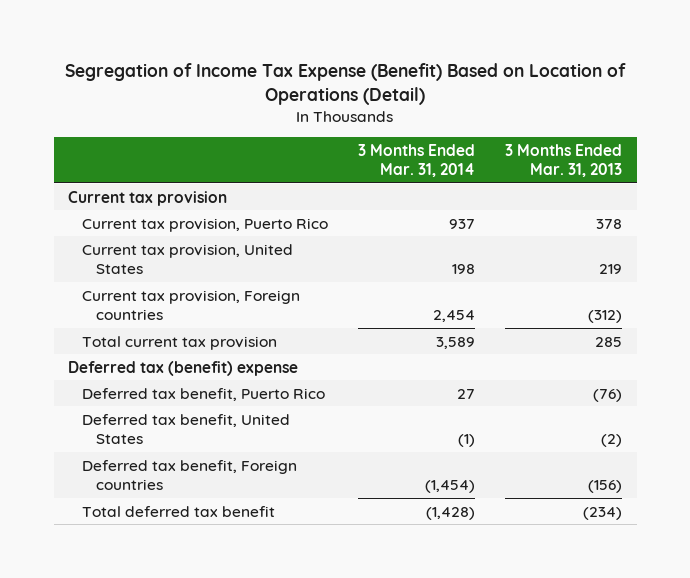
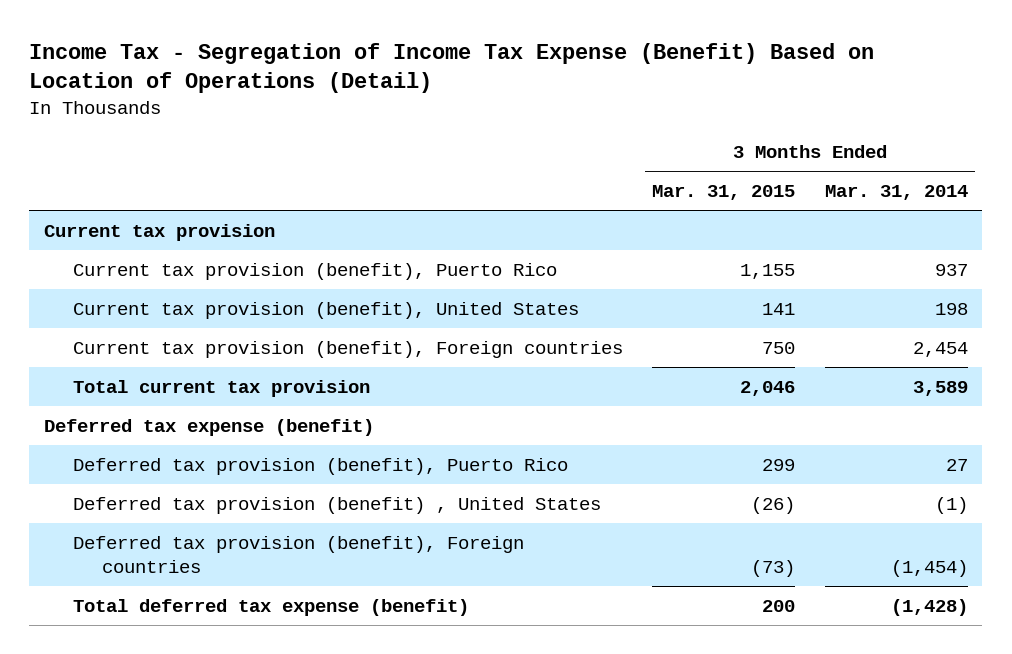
- Segregation of Income Tax Expense (Benefit) Based on Location of Operations (Detail)
+ Income Tax - Segregation of Income Tax Expense (Benefit) Based on Location of Operations (Detail)
- | 3 Months Ended Mar. 31, 2014 | 3 Months Ended Mar. 31, 2013
+ | 3 Months Ended Mar. 31, 2015 | 3 Months Ended Mar. 31, 2014
- Current tax provision, Puerto Rico | 937 | 378
- Current tax provision, United States | 198 | 219
- Current tax provision, Foreign countries | 2,454 | (312)
+ Current tax provision (benefit), Puerto Rico | 1,155 | 937
+ Current tax provision (benefit), United States | 141 | 198
+ Current tax provision (benefit), Foreign countries | 750 | 2,454
- Deferred tax (benefit) expense
- Deferred tax benefit, Puerto Rico | 27 | (76)
- Deferred tax benefit, United States | (1) | (2)
- Deferred tax benefit, Foreign countries | (1,454) | (156)
- Total deferred tax benefit | (1,428) | (234)
+ Deferred tax expense (benefit)
+ Deferred tax provision (benefit), Puerto Rico | 299 | 27
+ Deferred tax provision (benefit) , United States | (26) | (1)
+ Deferred tax provision (benefit), Foreign countries | (73) | (1,454)
+ Total deferred tax expense (benefit) | 200 | (1,428)

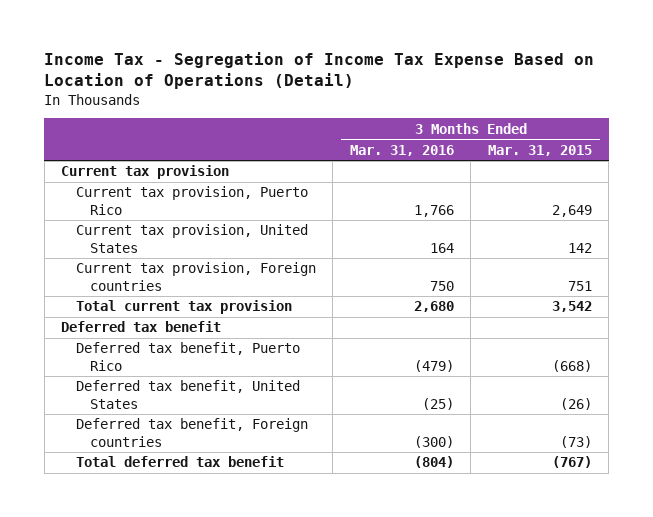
- Income Tax - Segregation of Income Tax Expense (Benefit) Based on Location of Operations (Detail)
+ Income Tax - Segregation of Income Tax Expense Based on Location of Operations (Detail)
- | 3 Months Ended Mar. 31, 2015 | 3 Months Ended Mar. 31, 2014
+ | 3 Months Ended Mar. 31, 2016 | 3 Months Ended Mar. 31, 2015
- Current tax provision (benefit), Puerto Rico | 1,155 | 937
- Current tax provision (benefit), United States | 141 | 198
- Current tax provision (benefit), Foreign countries | 750 | 2,454
- Total current tax provision | 2,046 | 3,589
- Deferred tax expense (benefit)
- Deferred tax provision (benefit), Puerto Rico | 299 | 27
- Deferred tax provision (benefit) , United States | (26) | (1)
- Deferred tax provision (benefit), Foreign countries | (73) | (1,454)
- Total deferred tax expense (benefit) | 200 | (1,428)
+ Current tax provision, Puerto Rico | 1,766 | 2,649
+ Current tax provision, United States | 164 | 142
+ Current tax provision, Foreign countries | 750 | 751
+ Total current tax provision | 2,680 | 3,542
+ Deferred tax benefit
+ Deferred tax benefit, Puerto Rico | (479) | (668)
+ Deferred tax benefit, United States | (25) | (26)
+ Deferred tax benefit, Foreign countries | (300) | (73)
+ Total deferred tax benefit | (804) | (767)

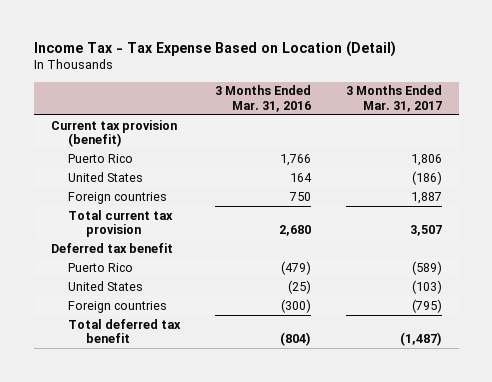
- Income Tax - Segregation of Income Tax Expense Based on Location of Operations (Detail)
+ Income Tax - Tax Expense Based on Location (Detail)
- | 3 Months Ended Mar. 31, 2016 | 3 Months Ended Mar. 31, 2015
+ | 3 Months Ended Mar. 31, 2016 | 3 Months Ended Mar. 31, 2017
- Current tax provision
- Current tax provision, Puerto Rico | 1,766 | 2,649
- Current tax provision, United States | 164 | 142
- Current tax provision, Foreign countries | 750 | 751
+ Current tax provision (benefit)
+ Puerto Rico | 1,766 | 1,806
+ United States | 164 | (186)
+ Foreign countries | 750 | 1,887
- Deferred tax benefit, Puerto Rico | (479) | (668)
- Deferred tax benefit, United States | (25) | (26)
- Deferred tax benefit, Foreign countries | (300) | (73)
+ Puerto Rico | (479) | (589)
+ United States | (25) | (103)
+ Foreign countries | (300) | (795)

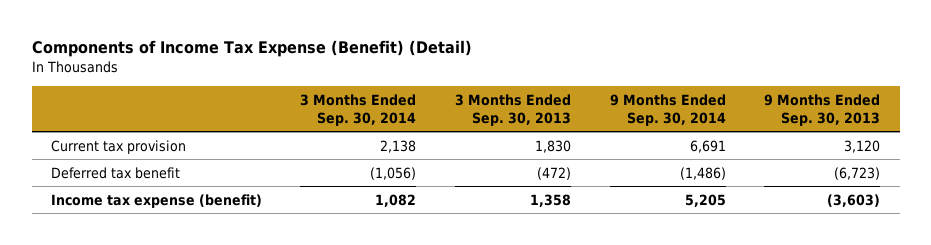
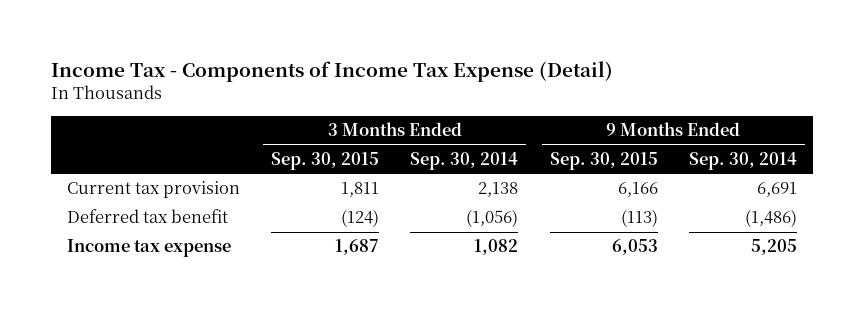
- Components of Income Tax Expense (Benefit) (Detail)
+ Income Tax - Components of Income Tax Expense (Detail)
- | 3 Months Ended Sep. 30, 2014 | 3 Months Ended Sep. 30, 2013 | 9 Months Ended Sep. 30, 2014 | 9 Months Ended Sep. 30, 2013
+ | 3 Months Ended Sep. 30, 2015 | 3 Months Ended Sep. 30, 2014 | 9 Months Ended Sep. 30, 2015 | 9 Months Ended Sep. 30, 2014
- Income tax expense (benefit) | 1,082 | 1,358 | 5,205 | (3,603)
+ Income tax expense | 1,687 | 1,082 | 6,053 | 5,205

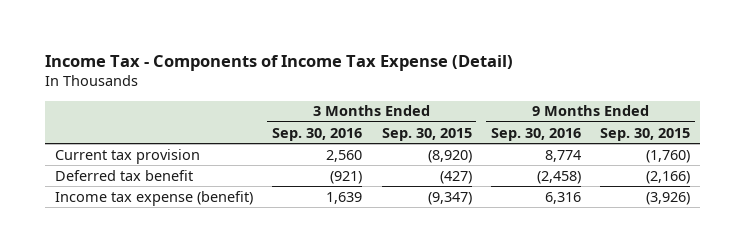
- | 3 Months Ended Sep. 30, 2015 | 3 Months Ended Sep. 30, 2014 | 9 Months Ended Sep. 30, 2015 | 9 Months Ended Sep. 30, 2014
+ | 3 Months Ended Sep. 30, 2016 | 3 Months Ended Sep. 30, 2015 | 9 Months Ended Sep. 30, 2016 | 9 Months Ended Sep. 30, 2015
- Current tax provision | 1,811 | 2,138 | 6,166 | 6,691
- Deferred tax benefit | (124) | (1,056) | (113) | (1,486)
- Income tax expense | 1,687 | 1,082 | 6,053 | 5,205
+ Current tax provision | 2,560 | (8,920) | 8,774 | (1,760)
+ Deferred tax benefit | (921) | (427) | (2,458) | (2,166)
+ Income tax expense (benefit) | 1,639 | (9,347) | 6,316 | (3,926)

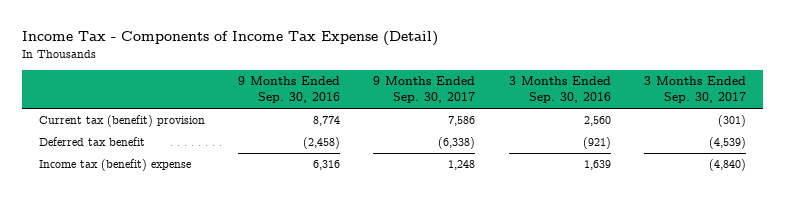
- | 3 Months Ended Sep. 30, 2016 | 3 Months Ended Sep. 30, 2015 | 9 Months Ended Sep. 30, 2016 | 9 Months Ended Sep. 30, 2015
+ | 9 Months Ended Sep. 30, 2016 | 9 Months Ended Sep. 30, 2017 | 3 Months Ended Sep. 30, 2016 | 3 Months Ended Sep. 30, 2017
- Current tax provision | 2,560 | (8,920) | 8,774 | (1,760)
+ Current tax (benefit) provision | 8,774 | 7,586 | 2,560 | (301)
- Income tax expense (benefit) | 1,639 | (9,347) | 6,316 | (3,926)
+ Income tax (benefit) expense | 6,316 | 1,248 | 1,639 | (4,840)

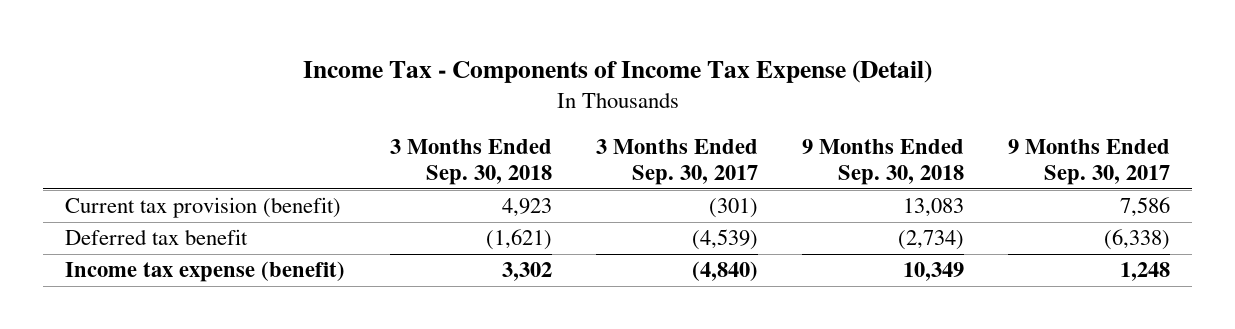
- | 9 Months Ended Sep. 30, 2016 | 9 Months Ended Sep. 30, 2017 | 3 Months Ended Sep. 30, 2016 | 3 Months Ended Sep. 30, 2017
+ | 3 Months Ended Sep. 30, 2018 | 3 Months Ended Sep. 30, 2017 | 9 Months Ended Sep. 30, 2018 | 9 Months Ended Sep. 30, 2017
- Current tax (benefit) provision | 8,774 | 7,586 | 2,560 | (301)
+ Current tax provision (benefit) | 4,923 | (301) | 13,083 | 7,586
- Income tax (benefit) expense | 6,316 | 1,248 | 1,639 | (4,840)
+ Income tax expense (benefit) | 3,302 | (4,840) | 10,349 | 1,248

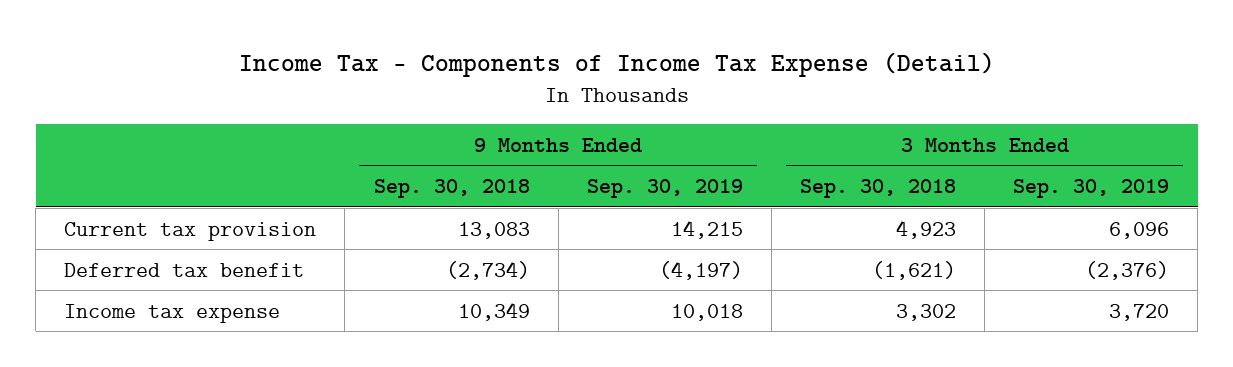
- | 3 Months Ended Sep. 30, 2018 | 3 Months Ended Sep. 30, 2017 | 9 Months Ended Sep. 30, 2018 | 9 Months Ended Sep. 30, 2017
+ | 9 Months Ended Sep. 30, 2018 | 9 Months Ended Sep. 30, 2019 | 3 Months Ended Sep. 30, 2018 | 3 Months Ended Sep. 30, 2019
- Current tax provision (benefit) | 4,923 | (301) | 13,083 | 7,586
+ Current tax provision | 13,083 | 14,215 | 4,923 | 6,096
- Income tax expense (benefit) | 3,302 | (4,840) | 10,349 | 1,248
+ Income tax expense | 10,349 | 10,018 | 3,302 | 3,720

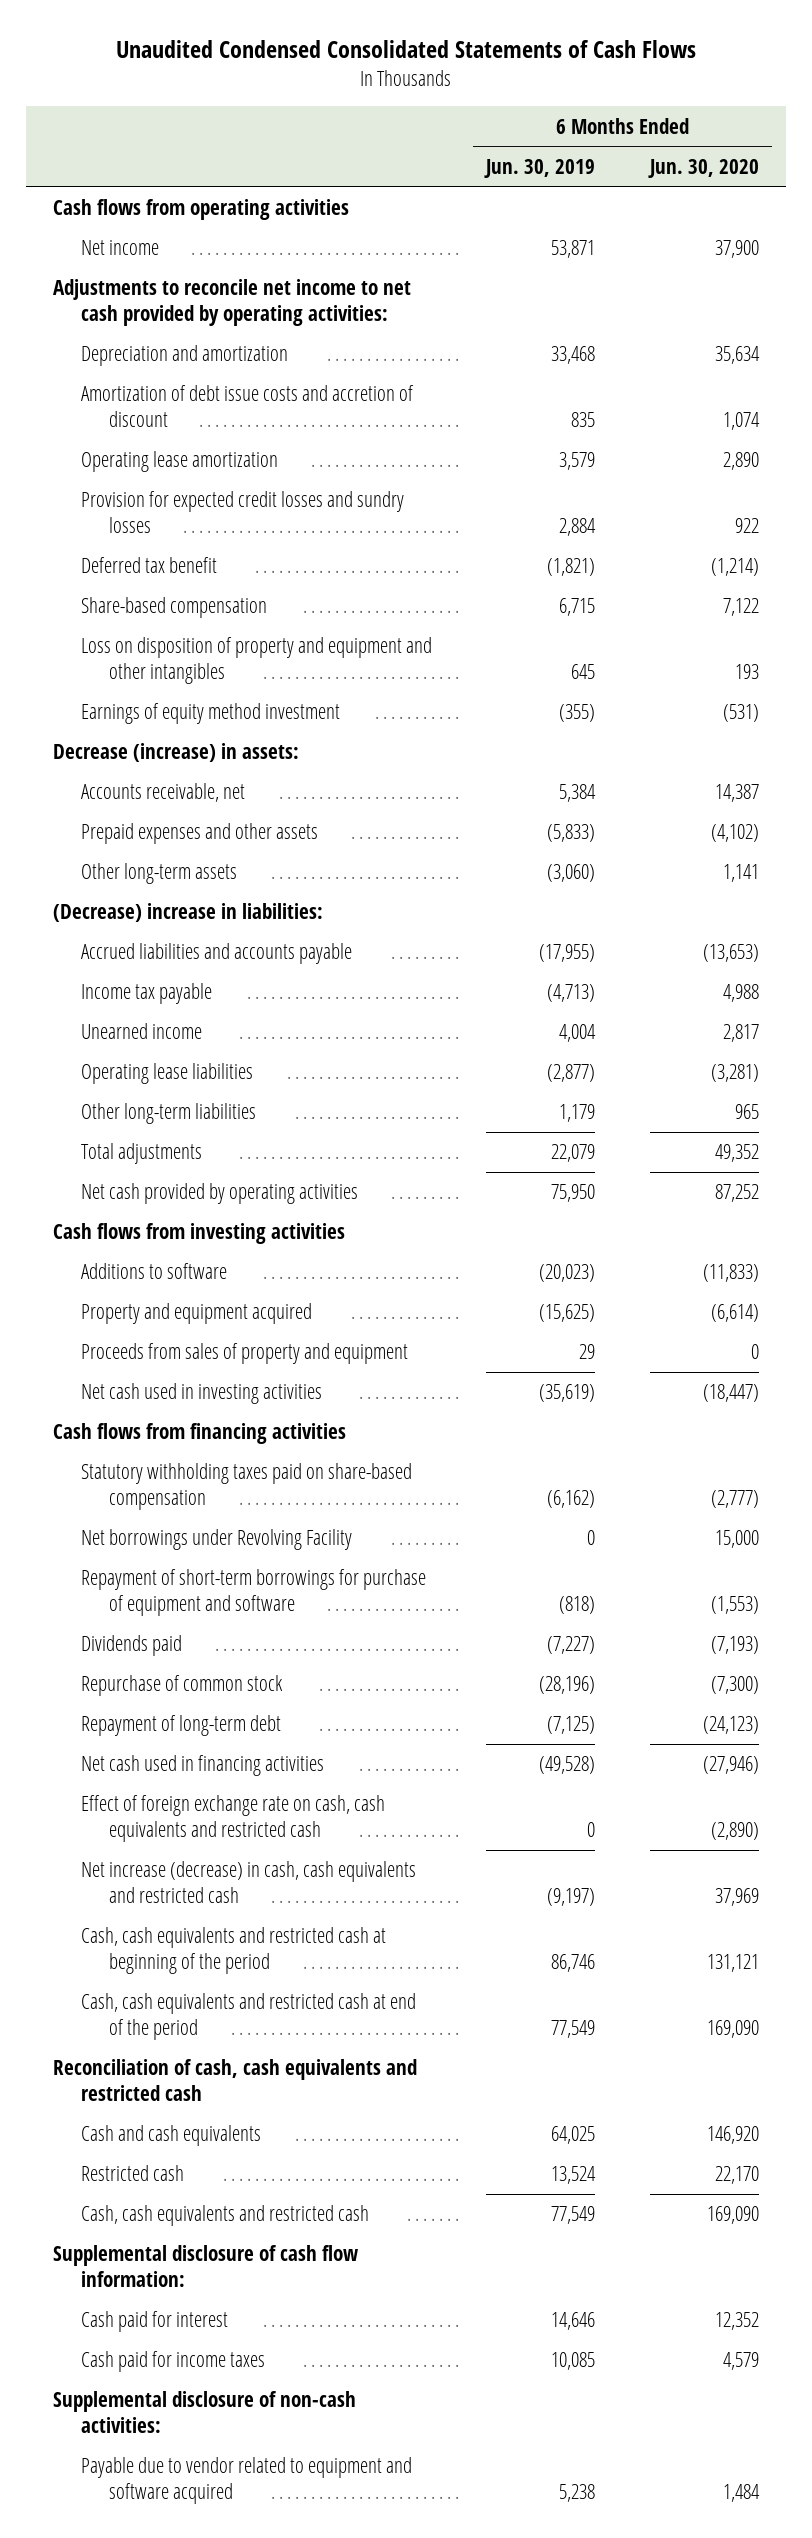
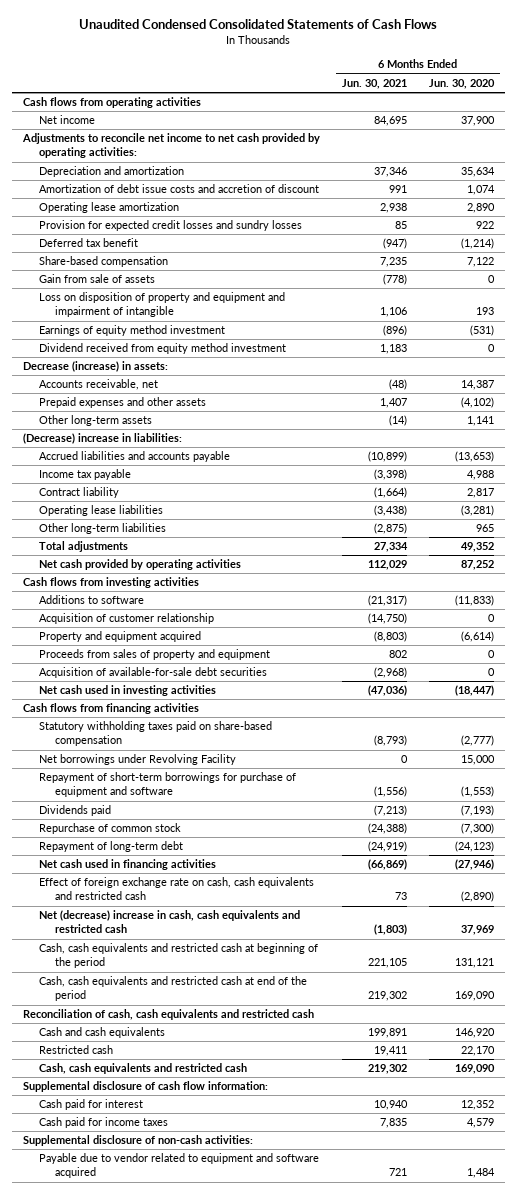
- | 6 Months Ended Jun. 30, 2019 | 6 Months Ended Jun. 30, 2020
+ | 6 Months Ended Jun. 30, 2021 | 6 Months Ended Jun. 30, 2020
- Loss on disposition of property and equipment and other intangibles | 645 | 193
+ Gain from sale of assets | (778) | 0
+ Loss on disposition of property and equipment and impairment of intangible | 1,106 | 193
+ Dividend received from equity method investment | 1,183 | 0
- Unearned income | 4,004 | 2,817
+ Contract liability | (1,664) | 2,817
+ Acquisition of customer relationship | (14,750) | 0
+ Acquisition of available-for-sale debt securities | (2,968) | 0
- Net increase (decrease) in cash, cash equivalents and restricted cash | (9,197) | 37,969
+ Net (decrease) increase in cash, cash equivalents and restricted cash | (1,803) | 37,969

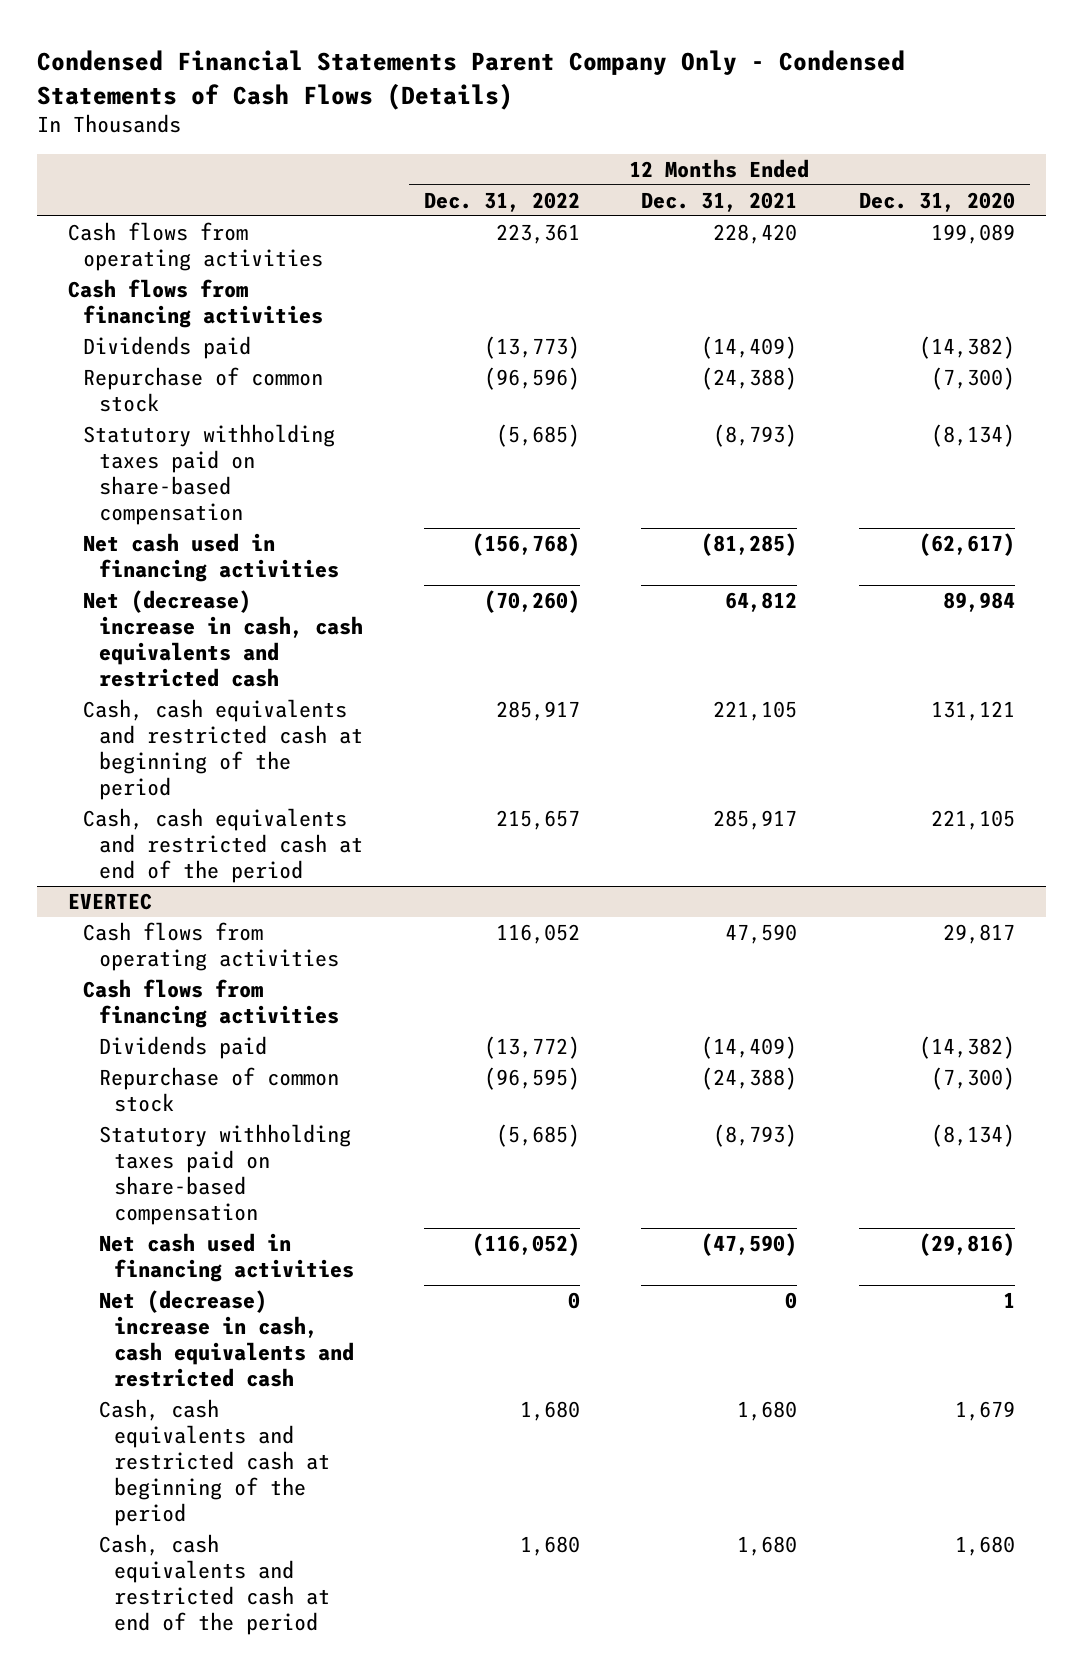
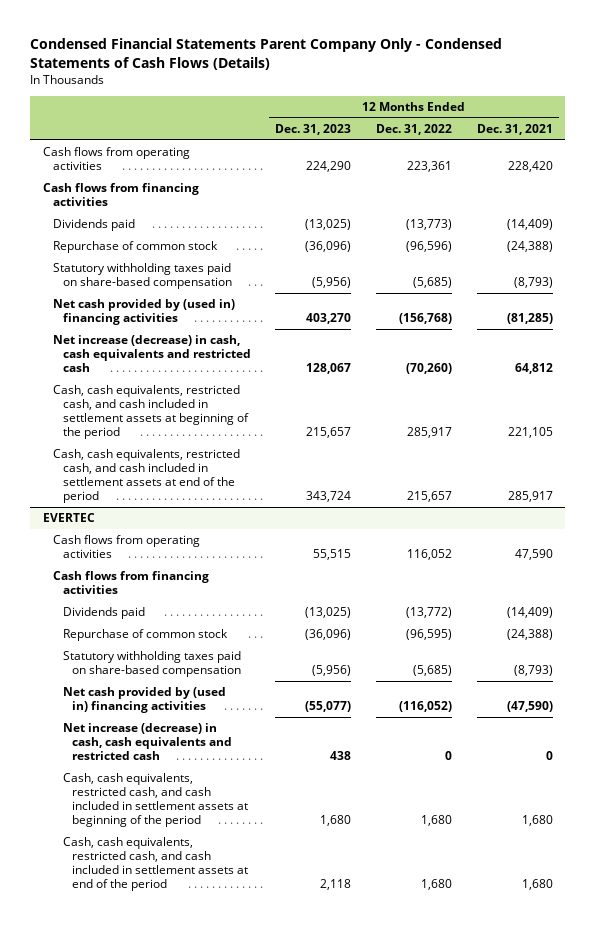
- | 12 Months Ended Dec. 31, 2022 | 12 Months Ended Dec. 31, 2021 | 12 Months Ended Dec. 31, 2020
+ | 12 Months Ended Dec. 31, 2023 | 12 Months Ended Dec. 31, 2022 | 12 Months Ended Dec. 31, 2021
- Net cash used in financing activities | (156,768) | (81,285) | (62,617)
- Net (decrease) increase in cash, cash equivalents and restricted cash | (70,260) | 64,812 | 89,984
- Cash, cash equivalents and restricted cash at beginning of the period | 285,917 | 221,105 | 131,121
- Cash, cash equivalents and restricted cash at end of the period | 215,657 | 285,917 | 221,105
+ Net cash provided by (used in) financing activities | 403,270 | (156,768) | (81,285)
+ Net increase (decrease) in cash, cash equivalents and restricted cash | 128,067 | (70,260) | 64,812
+ Cash, cash equivalents, restricted cash, and cash included in settlement assets at beginning of the period | 215,657 | 285,917 | 221,105
+ Cash, cash equivalents, restricted cash, and cash included in settlement assets at end of the period | 343,724 | 215,657 | 285,917
@ EVERTEC
- Net cash used in financing activities | (116,052) | (47,590) | (29,816)
- Net (decrease) increase in cash, cash equivalents and restricted cash | 0 | 0 | 1
- Cash, cash equivalents and restricted cash at beginning of the period | 1,680 | 1,680 | 1,679
- Cash, cash equivalents and restricted cash at end of the period | 1,680 | 1,680 | 1,680
+ Net cash provided by (used in) financing activities | (55,077) | (116,052) | (47,590)
+ Net increase (decrease) in cash, cash equivalents and restricted cash | 438 | 0 | 0
+ Cash, cash equivalents, restricted cash, and cash included in settlement assets at beginning of the period | 1,680 | 1,680 | 1,680
+ Cash, cash equivalents, restricted cash, and cash included in settlement assets at end of the period | 2,118 | 1,680 | 1,680

